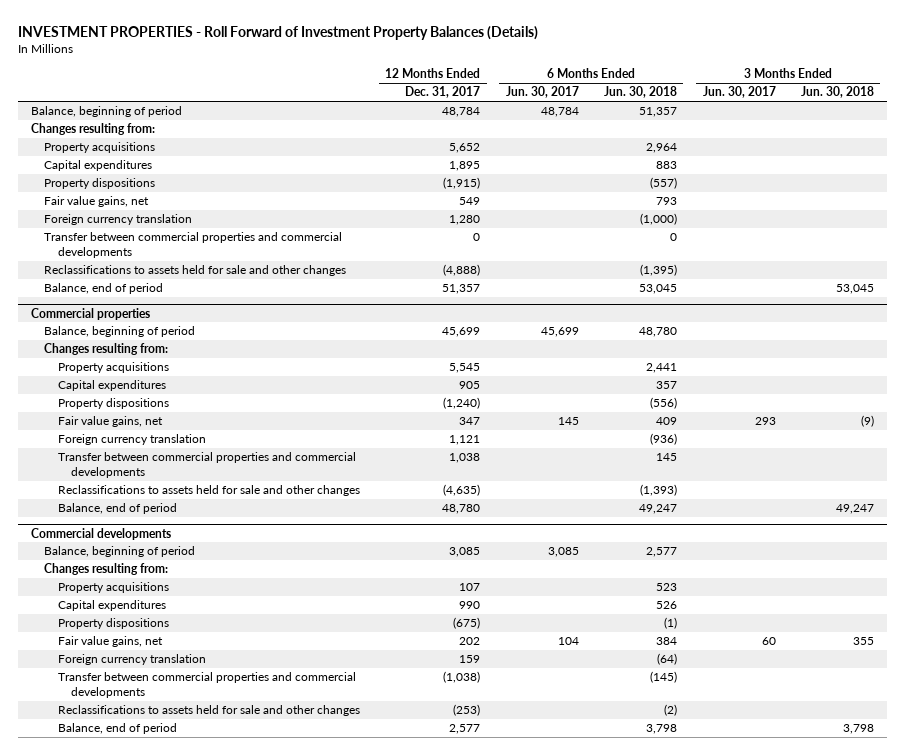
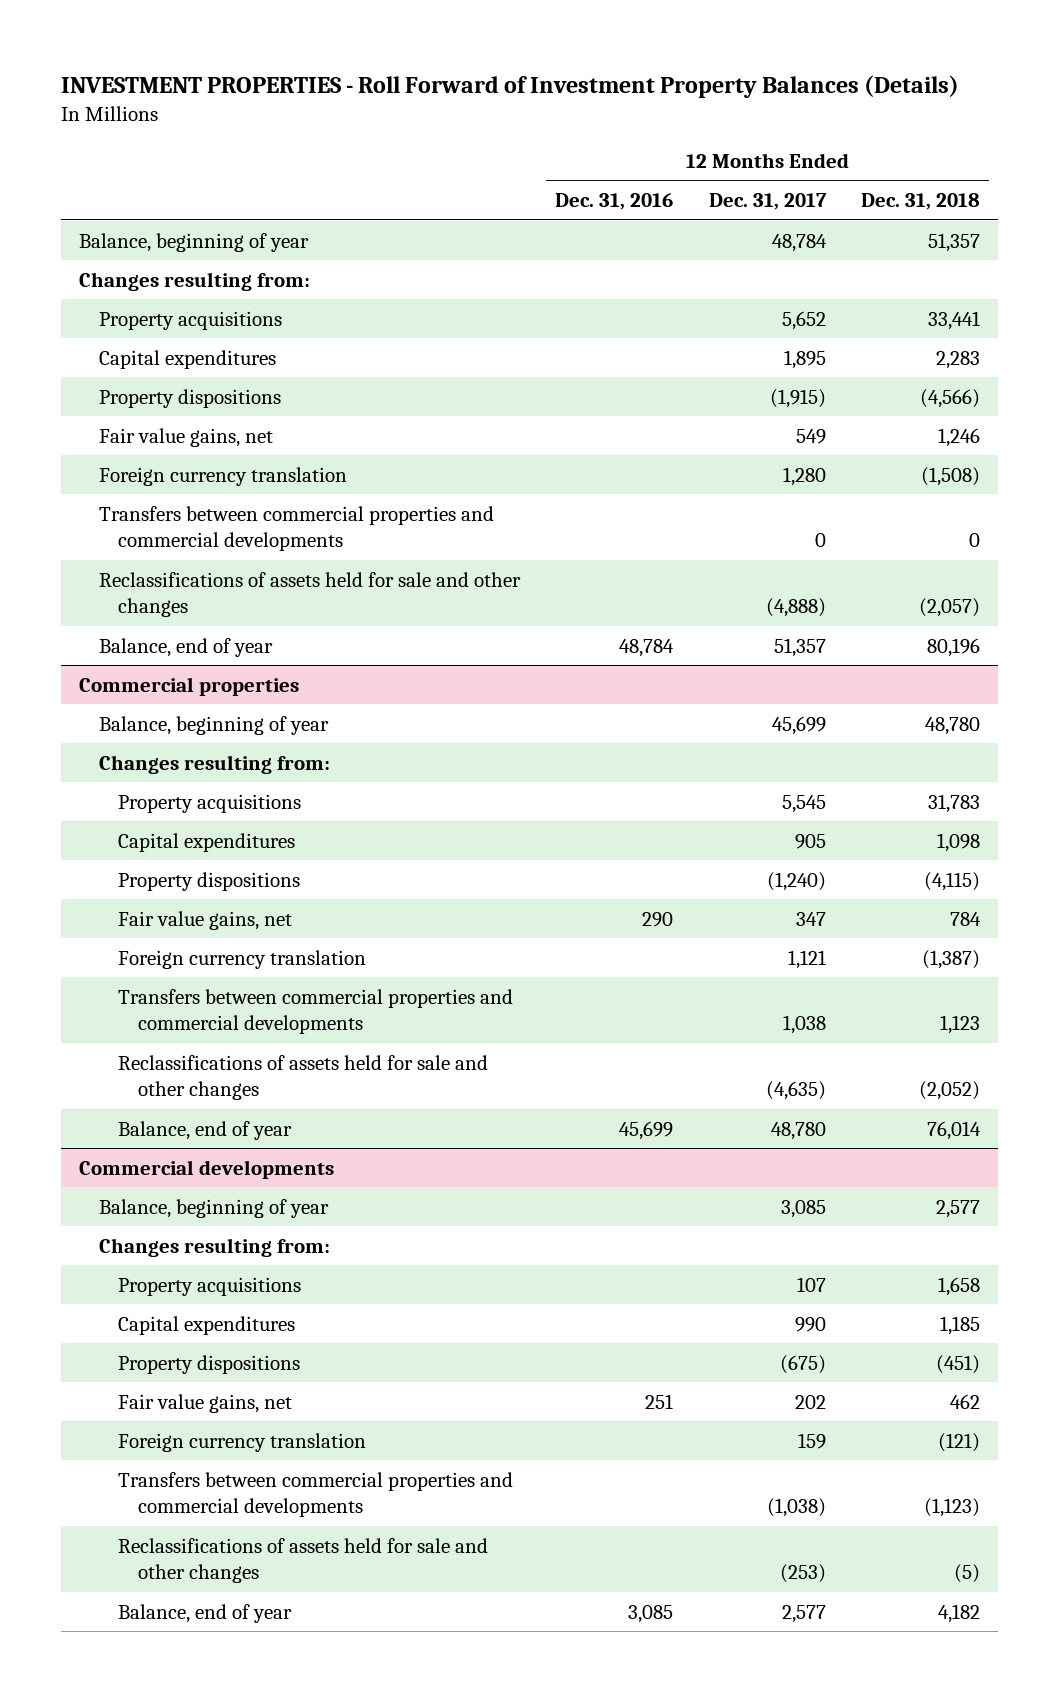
- | 12 Months Ended Dec. 31, 2017 | 6 Months Ended Jun. 30, 2017 | 6 Months Ended Jun. 30, 2018 | 3 Months Ended Jun. 30, 2017 | 3 Months Ended Jun. 30, 2018
+ | 12 Months Ended Dec. 31, 2016 | 12 Months Ended Dec. 31, 2017 | 12 Months Ended Dec. 31, 2018
- Balance, beginning of period | 48,784 | 48,784 | 51,357 | |
+ Balance, beginning of year | | 48,784 | 51,357
- Transfer between commercial properties and commercial developments | 0 | | 0 | |
- Reclassifications to assets held for sale and other changes | (4,888) | | (1,395) | |
- Balance, end of period | 51,357 | | 53,045 | | 53,045
+ Transfers between commercial properties and commercial developments | | 0 | 0
+ Reclassifications of assets held for sale and other changes | | (4,888) | (2,057)
+ Balance, end of year | 48,784 | 51,357 | 80,196
@ Commercial properties
- Balance, beginning of period | 45,699 | 45,699 | 48,780 | |
+ Balance, beginning of year | | 45,699 | 48,780
- Transfer between commercial properties and commercial developments | 1,038 | | 145 | |
- Reclassifications to assets held for sale and other changes | (4,635) | | (1,393) | |
- Balance, end of period | 48,780 | | 49,247 | | 49,247
+ Transfers between commercial properties and commercial developments | | 1,038 | 1,123
+ Reclassifications of assets held for sale and other changes | | (4,635) | (2,052)
+ Balance, end of year | 45,699 | 48,780 | 76,014
@ Commercial developments
- Balance, beginning of period | 3,085 | 3,085 | 2,577 | |
+ Balance, beginning of year | | 3,085 | 2,577
- Transfer between commercial properties and commercial developments | (1,038) | | (145) | |
- Reclassifications to assets held for sale and other changes | (253) | | (2) | |
- Balance, end of period | 2,577 | | 3,798 | | 3,798
+ Transfers between commercial properties and commercial developments | | (1,038) | (1,123)
+ Reclassifications of assets held for sale and other changes | | (253) | (5)
+ Balance, end of year | 3,085 | 2,577 | 4,182

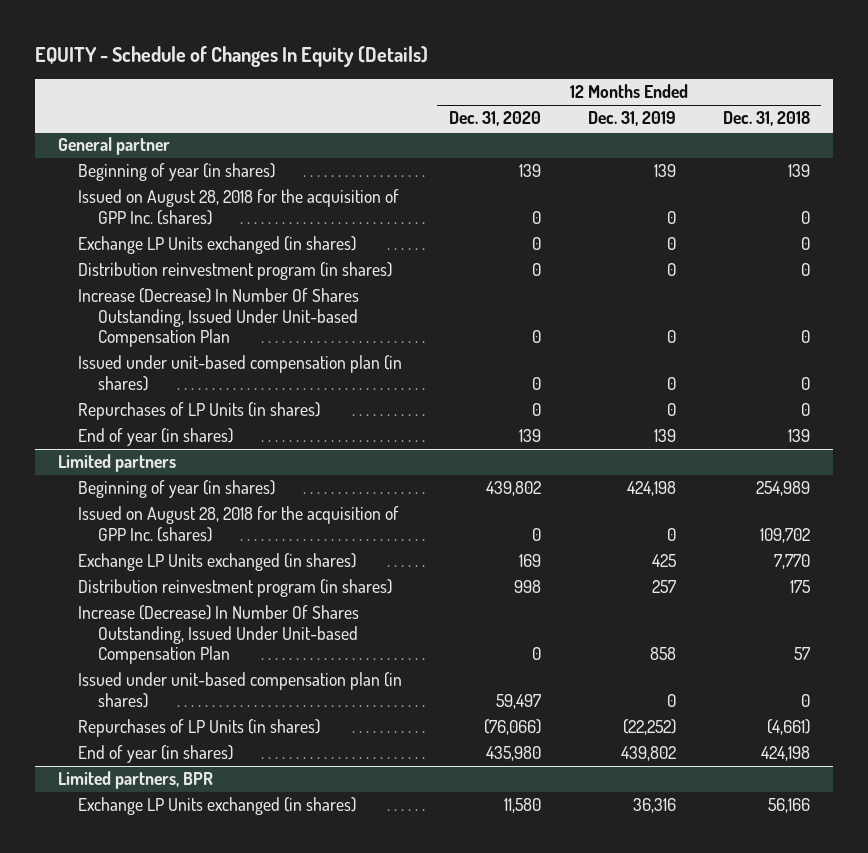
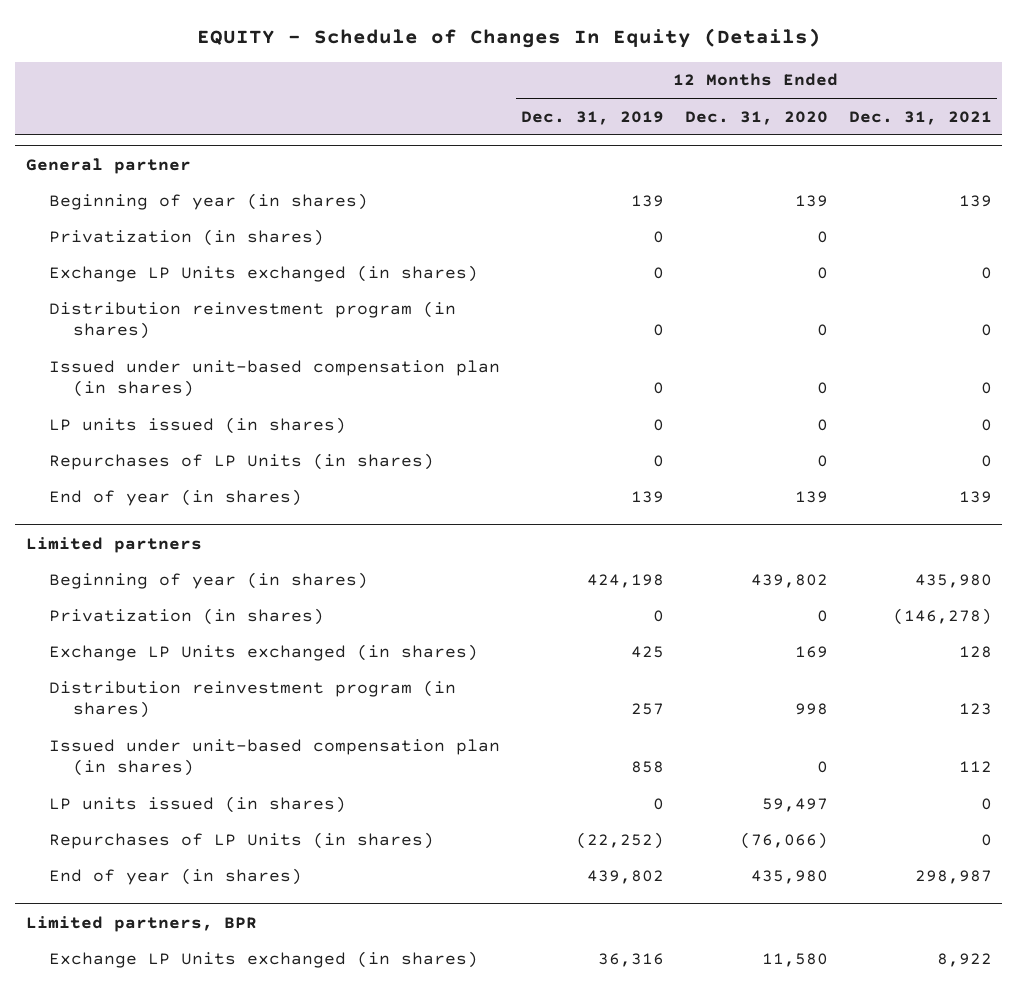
- | 12 Months Ended Dec. 31, 2020 | 12 Months Ended Dec. 31, 2019 | 12 Months Ended Dec. 31, 2018
+ | 12 Months Ended Dec. 31, 2019 | 12 Months Ended Dec. 31, 2020 | 12 Months Ended Dec. 31, 2021
@ General partner
- Issued on August 28, 2018 for the acquisition of GPP Inc. (shares) | 0 | 0 | 0
+ Privatization (in shares) | 0 | 0 |
- Increase (Decrease) In Number Of Shares Outstanding, Issued Under Unit-based Compensation Plan | 0 | 0 | 0
+ LP units issued (in shares) | 0 | 0 | 0
@ Limited partners
- Issued on August 28, 2018 for the acquisition of GPP Inc. (shares) | 0 | 0 | 109,702
+ Privatization (in shares) | 0 | 0 | (146,278)
- Increase (Decrease) In Number Of Shares Outstanding, Issued Under Unit-based Compensation Plan | 0 | 858 | 57
- Issued under unit-based compensation plan (in shares) | 59,497 | 0 | 0
+ Issued under unit-based compensation plan (in shares) | 858 | 0 | 112
+ LP units issued (in shares) | 0 | 59,497 | 0

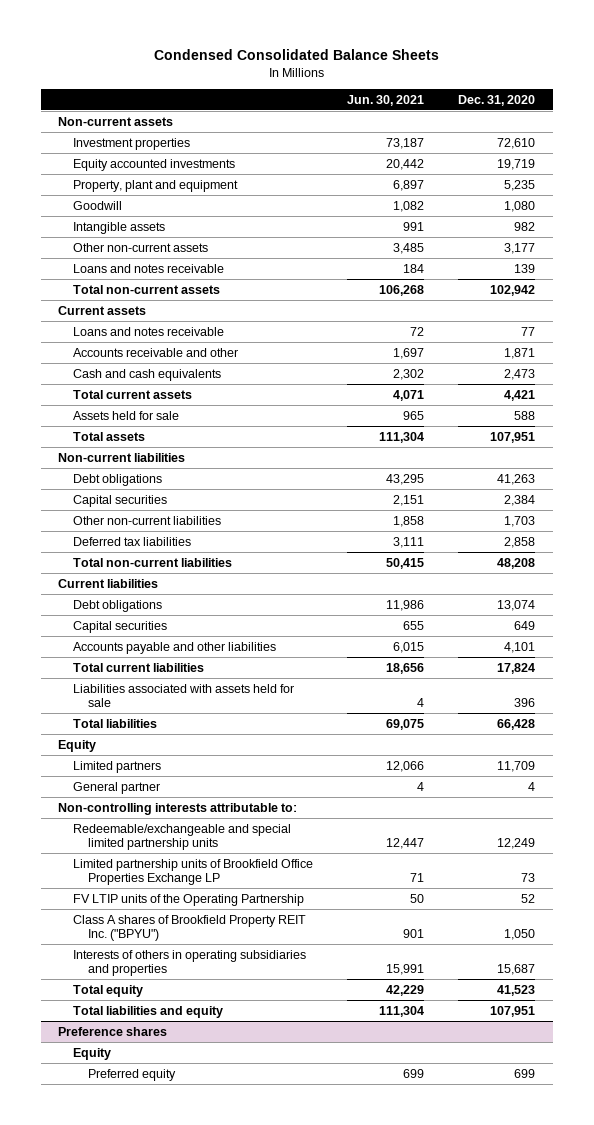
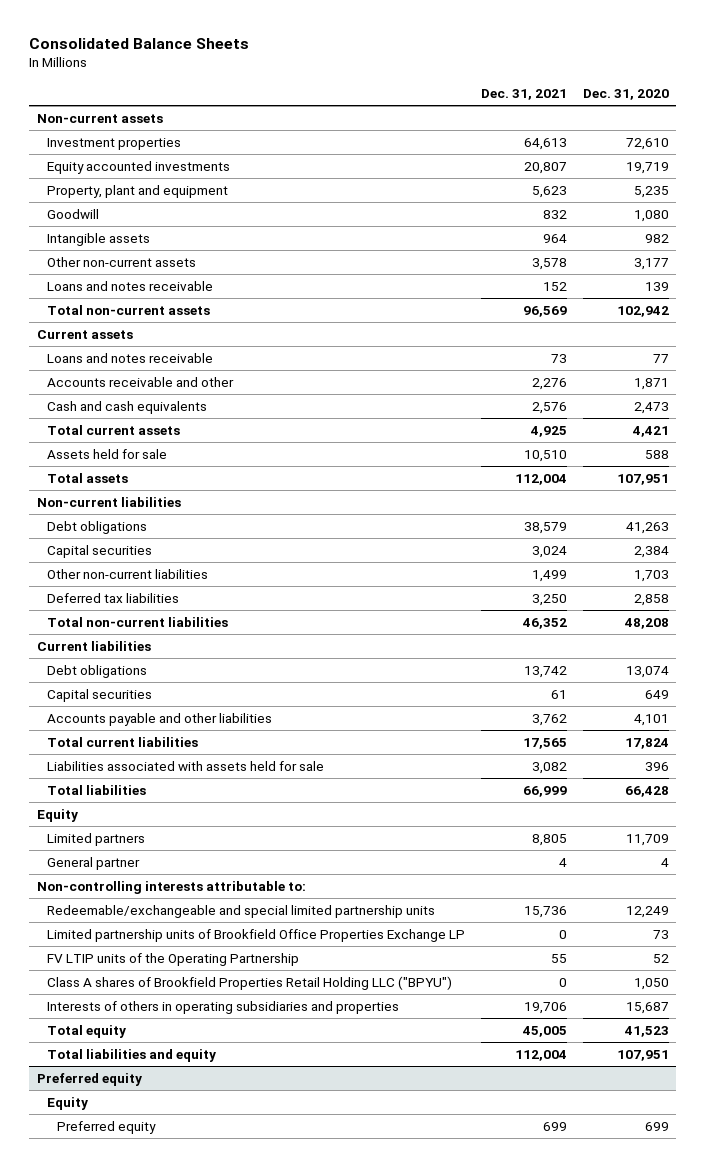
- Condensed Consolidated Balance Sheets
+ Consolidated Balance Sheets
- | Jun. 30, 2021 | Dec. 31, 2020
+ | Dec. 31, 2021 | Dec. 31, 2020
- Class A shares of Brookfield Property REIT Inc. ("BPYU") | 901 | 1,050
+ Class A shares of Brookfield Properties Retail Holding LLC ("BPYU") | 0 | 1,050
- Preference shares
+ Preferred equity

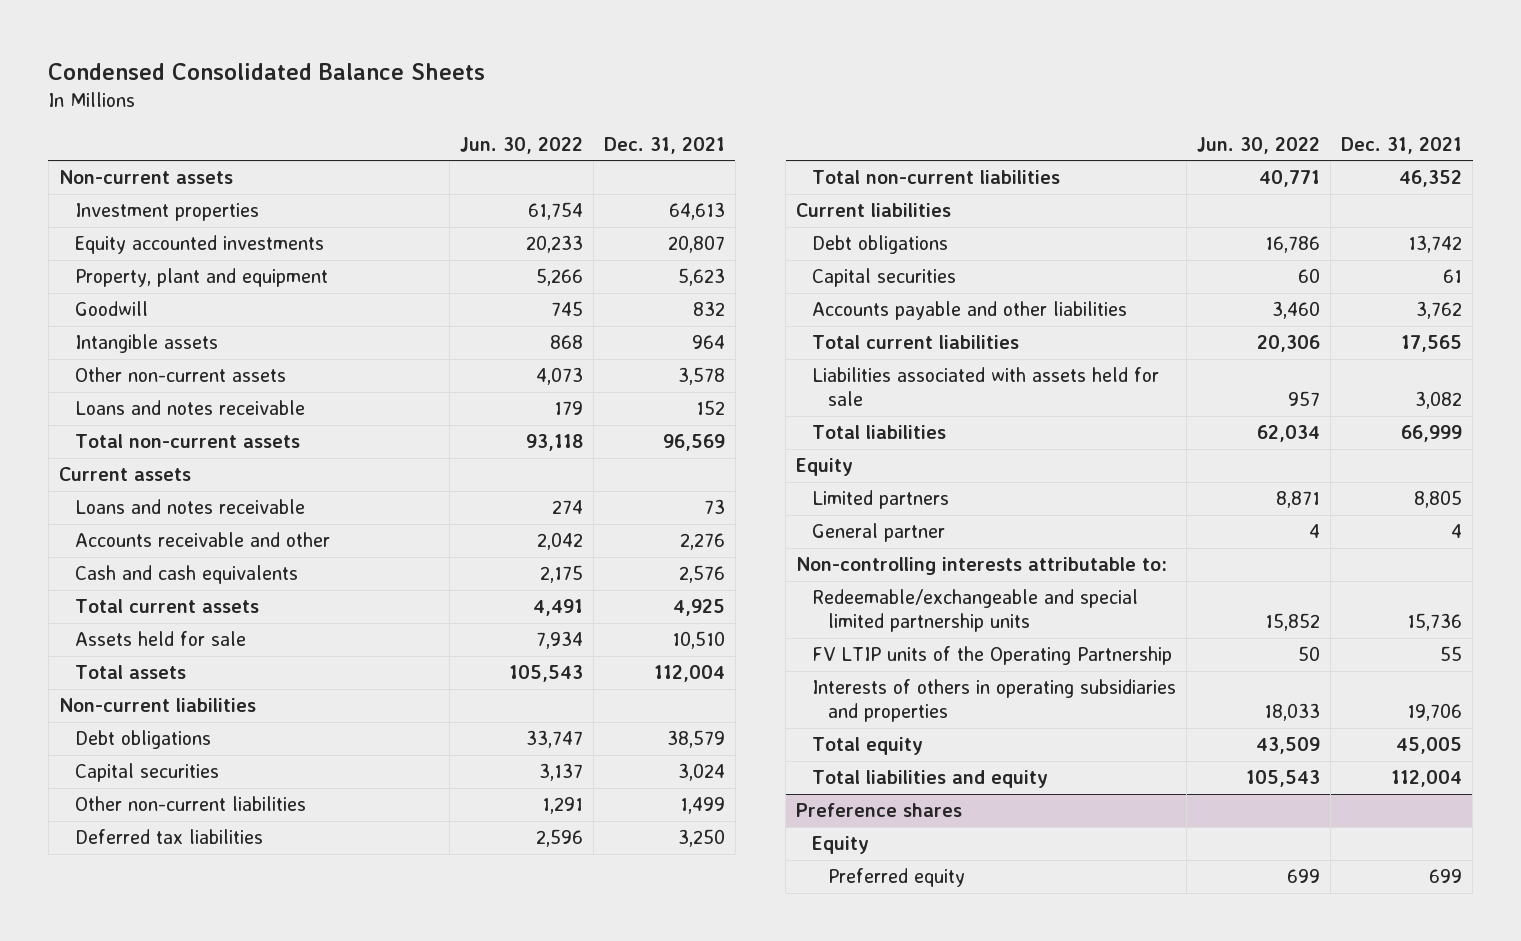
- Consolidated Balance Sheets
+ Condensed Consolidated Balance Sheets
- | Dec. 31, 2021 | Dec. 31, 2020
+ | Jun. 30, 2022 | Dec. 31, 2021
- Limited partnership units of Brookfield Office Properties Exchange LP | 0 | 73
- Class A shares of Brookfield Properties Retail Holding LLC ("BPYU") | 0 | 1,050
- Preferred equity
+ Preference shares

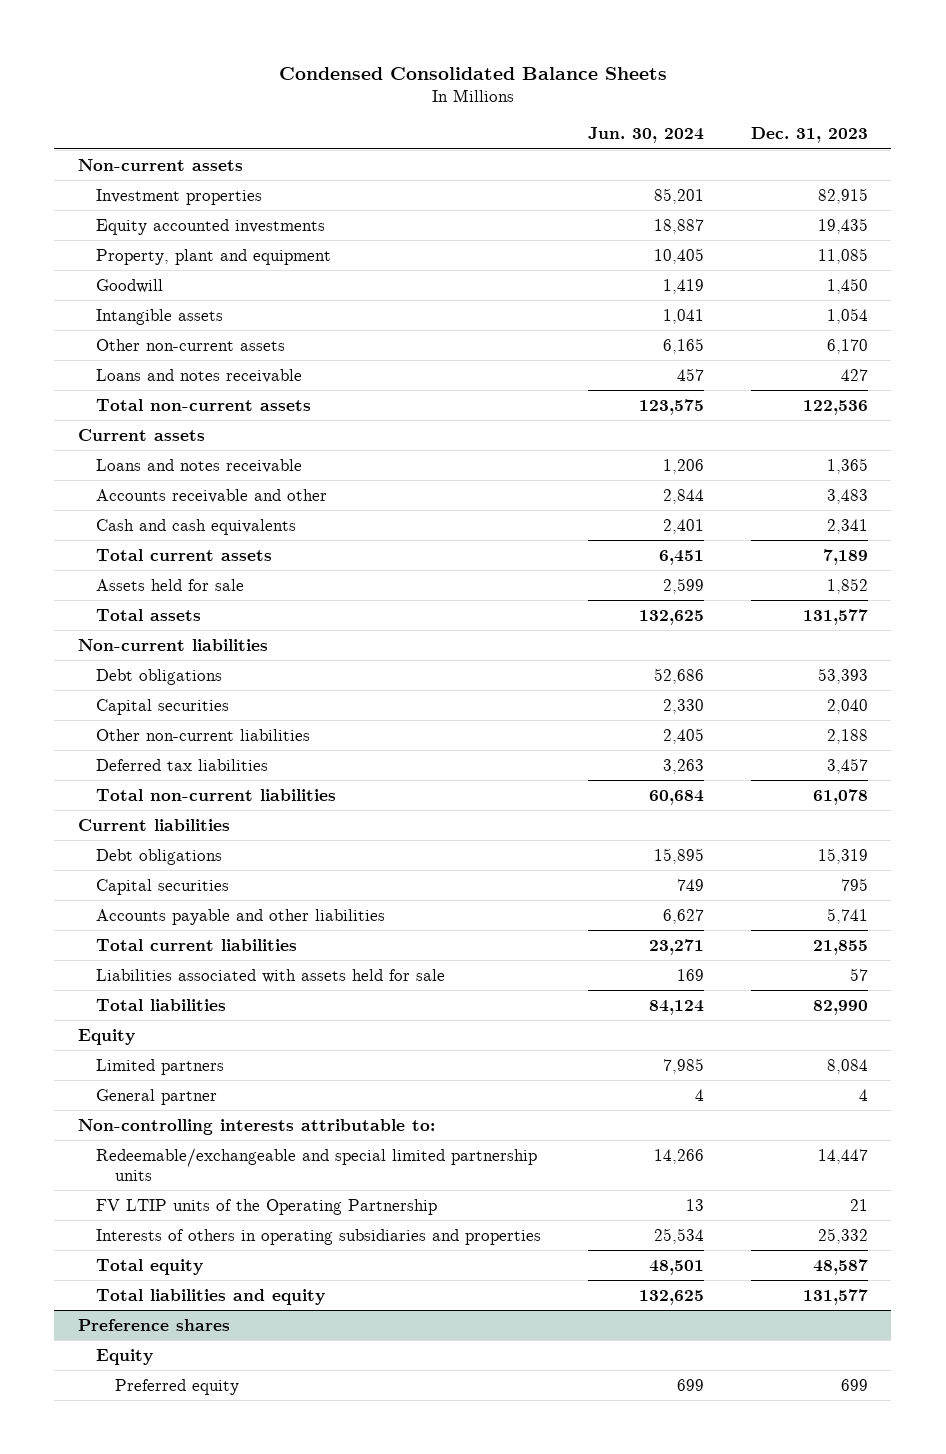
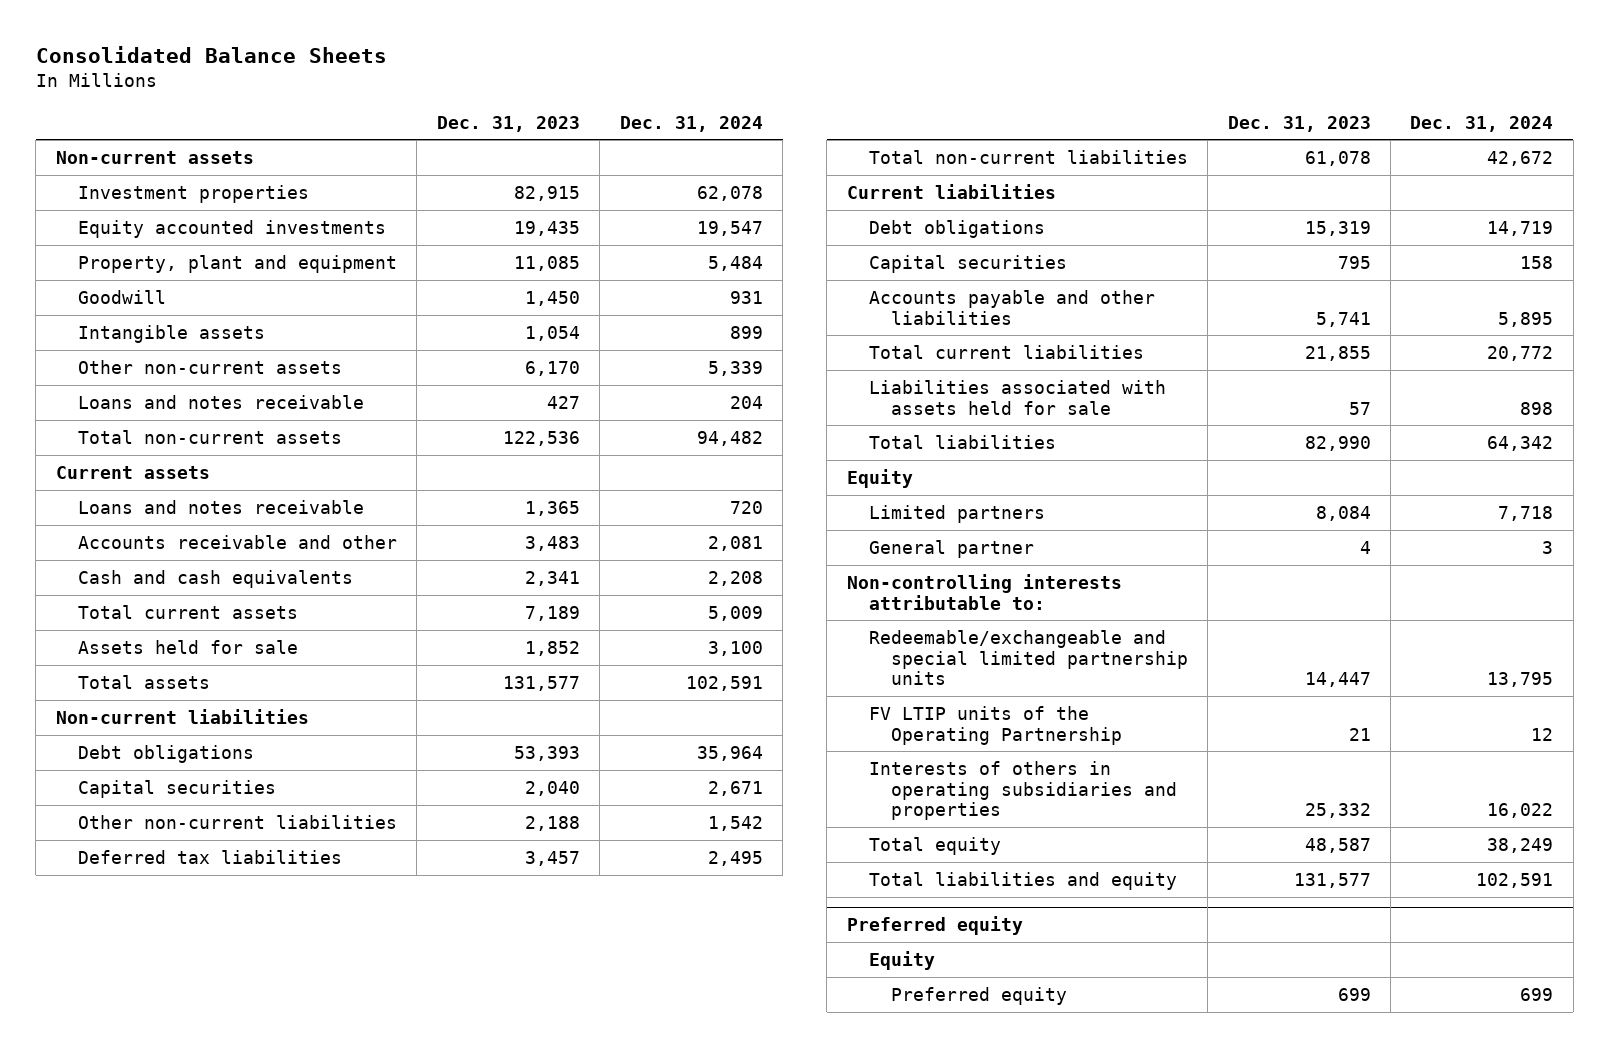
- Condensed Consolidated Balance Sheets
+ Consolidated Balance Sheets
- | Jun. 30, 2024 | Dec. 31, 2023
+ | Dec. 31, 2023 | Dec. 31, 2024
- Preference shares
+ Preferred equity

